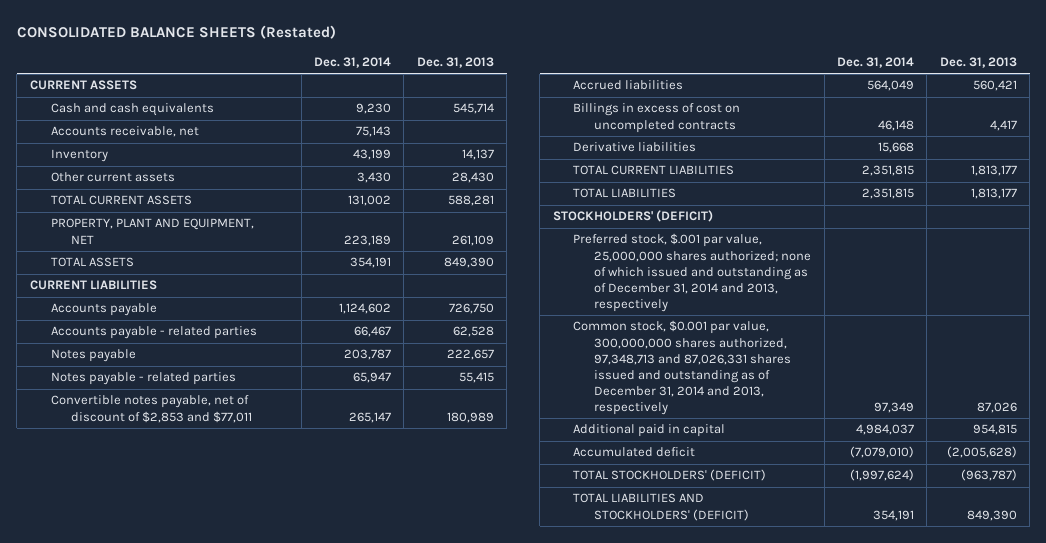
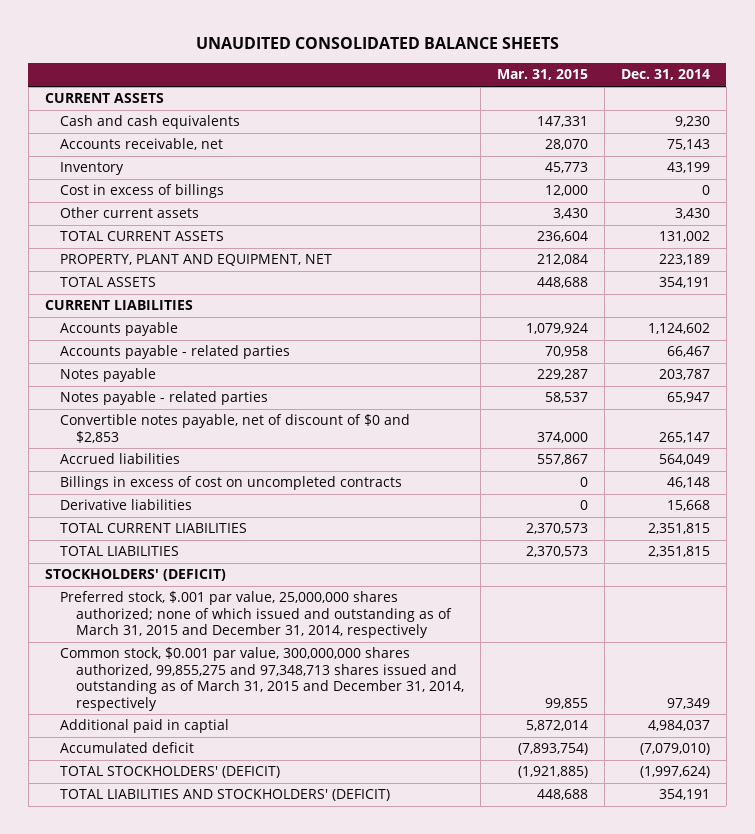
- CONSOLIDATED BALANCE SHEETS (Restated)
+ UNAUDITED CONSOLIDATED BALANCE SHEETS
- | Dec. 31, 2014 | Dec. 31, 2013
+ | Mar. 31, 2015 | Dec. 31, 2014
+ Cost in excess of billings | 12,000 | 0
- Convertible notes payable, net of discount of $2,853 and $77,011 | 265,147 | 180,989
+ Convertible notes payable, net of discount of $0 and $2,853 | 374,000 | 265,147
- Preferred stock, $.001 par value, 25,000,000 shares authorized; none of which issued and outstanding as of December 31, 2014 and 2013, respectively
- Common stock, $0.001 par value, 300,000,000 shares authorized, 97,348,713 and 87,026,331 shares issued and outstanding as of December 31, 2014 and 2013, respectively | 97,349 | 87,026
- Additional paid in capital | 4,984,037 | 954,815
+ Preferred stock, $.001 par value, 25,000,000 shares authorized; none of which issued and outstanding as of March 31, 2015 and December 31, 2014, respectively
+ Common stock, $0.001 par value, 300,000,000 shares authorized, 99,855,275 and 97,348,713 shares issued and outstanding as of March 31, 2015 and December 31, 2014, respectively | 99,855 | 97,349
+ Additional paid in captial | 5,872,014 | 4,984,037

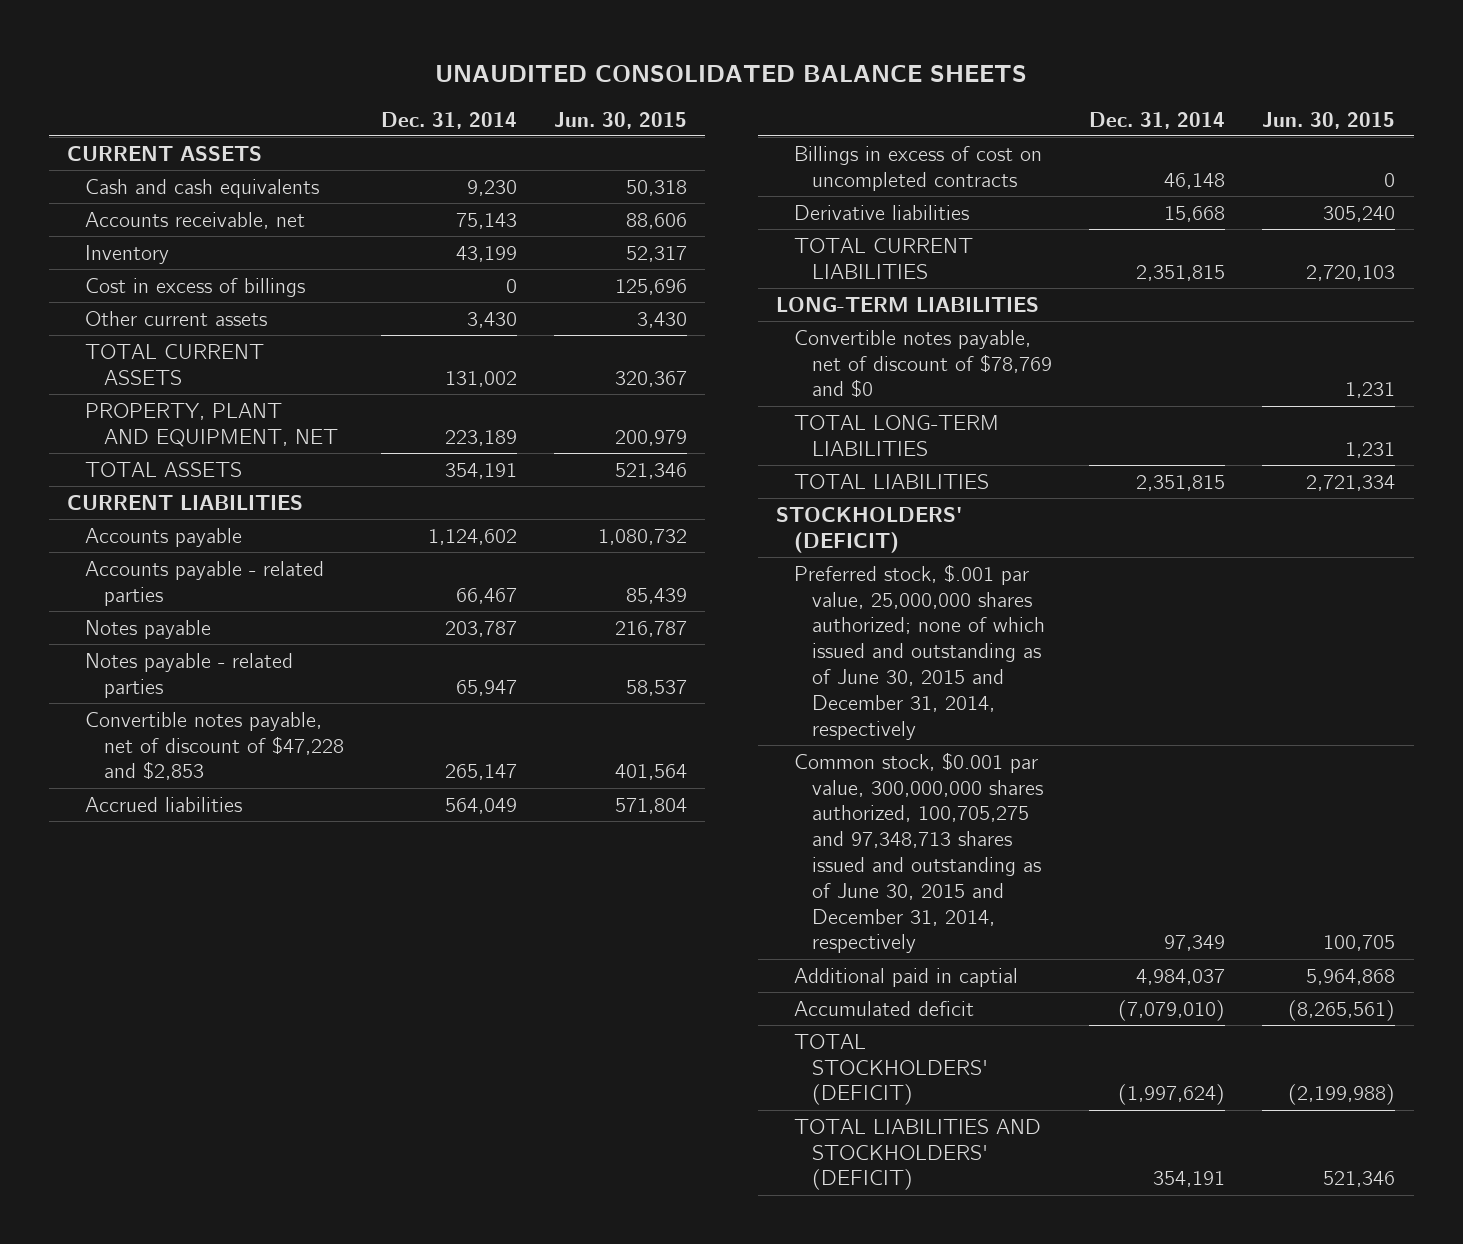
- | Mar. 31, 2015 | Dec. 31, 2014
+ | Dec. 31, 2014 | Jun. 30, 2015
- Convertible notes payable, net of discount of $0 and $2,853 | 374,000 | 265,147
+ Convertible notes payable, net of discount of $47,228 and $2,853 | 265,147 | 401,564
+ LONG-TERM LIABILITIES
+ Convertible notes payable, net of discount of $78,769 and $0 | | 1,231
+ TOTAL LONG-TERM LIABILITIES | | 1,231
- Preferred stock, $.001 par value, 25,000,000 shares authorized; none of which issued and outstanding as of March 31, 2015 and December 31, 2014, respectively
- Common stock, $0.001 par value, 300,000,000 shares authorized, 99,855,275 and 97,348,713 shares issued and outstanding as of March 31, 2015 and December 31, 2014, respectively | 99,855 | 97,349
+ Preferred stock, $.001 par value, 25,000,000 shares authorized; none of which issued and outstanding as of June 30, 2015 and December 31, 2014, respectively
+ Common stock, $0.001 par value, 300,000,000 shares authorized, 100,705,275 and 97,348,713 shares issued and outstanding as of June 30, 2015 and December 31, 2014, respectively | 97,349 | 100,705

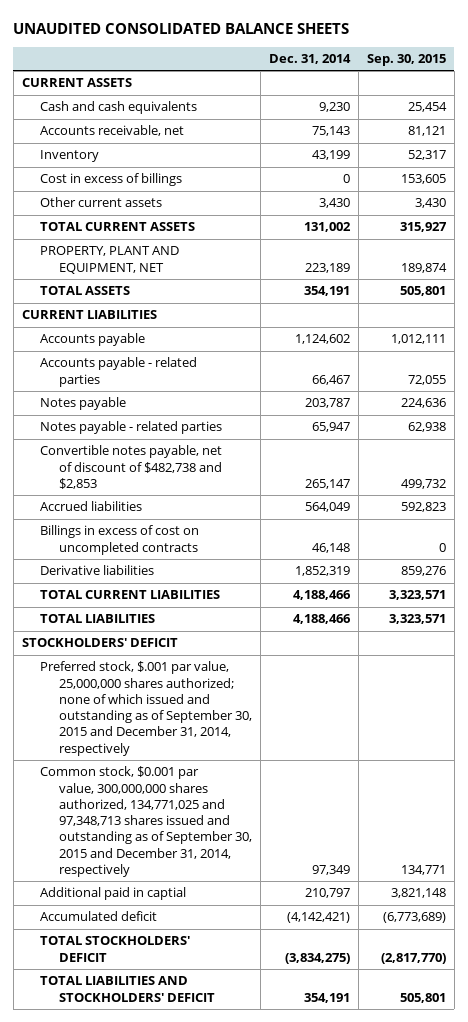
- | Dec. 31, 2014 | Jun. 30, 2015
+ | Dec. 31, 2014 | Sep. 30, 2015
- Convertible notes payable, net of discount of $47,228 and $2,853 | 265,147 | 401,564
+ Convertible notes payable, net of discount of $482,738 and $2,853 | 265,147 | 499,732
- Derivative liabilities | 15,668 | 305,240
- TOTAL CURRENT LIABILITIES | 2,351,815 | 2,720,103
- LONG-TERM LIABILITIES
- Convertible notes payable, net of discount of $78,769 and $0 | | 1,231
- TOTAL LONG-TERM LIABILITIES | | 1,231
- TOTAL LIABILITIES | 2,351,815 | 2,721,334
- STOCKHOLDERS' (DEFICIT)
- Preferred stock, $.001 par value, 25,000,000 shares authorized; none of which issued and outstanding as of June 30, 2015 and December 31, 2014, respectively
- Common stock, $0.001 par value, 300,000,000 shares authorized, 100,705,275 and 97,348,713 shares issued and outstanding as of June 30, 2015 and December 31, 2014, respectively | 97,349 | 100,705
- Additional paid in captial | 4,984,037 | 5,964,868
- Accumulated deficit | (7,079,010) | (8,265,561)
- TOTAL STOCKHOLDERS' (DEFICIT) | (1,997,624) | (2,199,988)
- TOTAL LIABILITIES AND STOCKHOLDERS' (DEFICIT) | 354,191 | 521,346
+ Derivative liabilities | 1,852,319 | 859,276
+ TOTAL CURRENT LIABILITIES | 4,188,466 | 3,323,571
+ TOTAL LIABILITIES | 4,188,466 | 3,323,571
+ STOCKHOLDERS' DEFICIT
+ Preferred stock, $.001 par value, 25,000,000 shares authorized; none of which issued and outstanding as of September 30, 2015 and December 31, 2014, respectively
+ Common stock, $0.001 par value, 300,000,000 shares authorized, 134,771,025 and 97,348,713 shares issued and outstanding as of September 30, 2015 and December 31, 2014, respectively | 97,349 | 134,771
+ Additional paid in captial | 210,797 | 3,821,148
+ Accumulated deficit | (4,142,421) | (6,773,689)
+ TOTAL STOCKHOLDERS' DEFICIT | (3,834,275) | (2,817,770)
+ TOTAL LIABILITIES AND STOCKHOLDERS' DEFICIT | 354,191 | 505,801

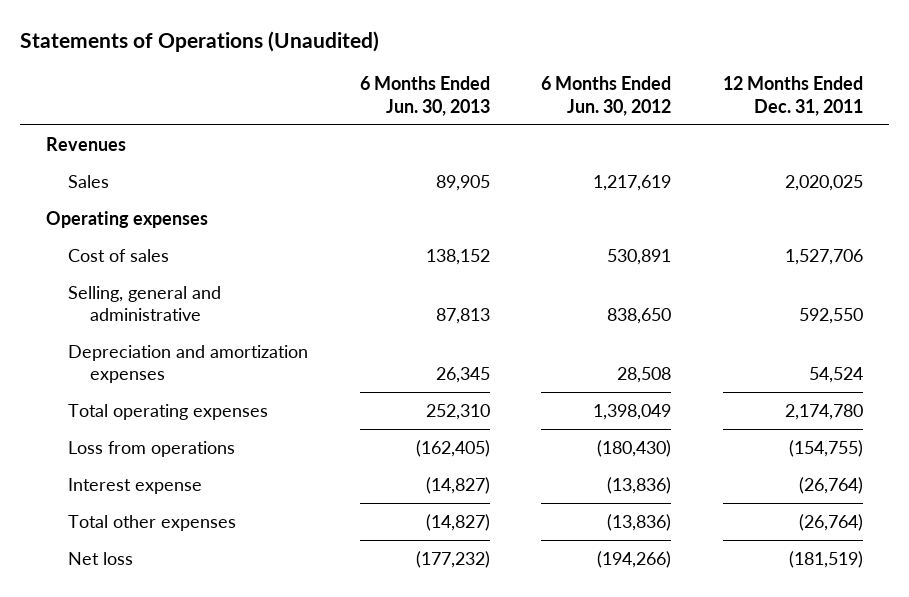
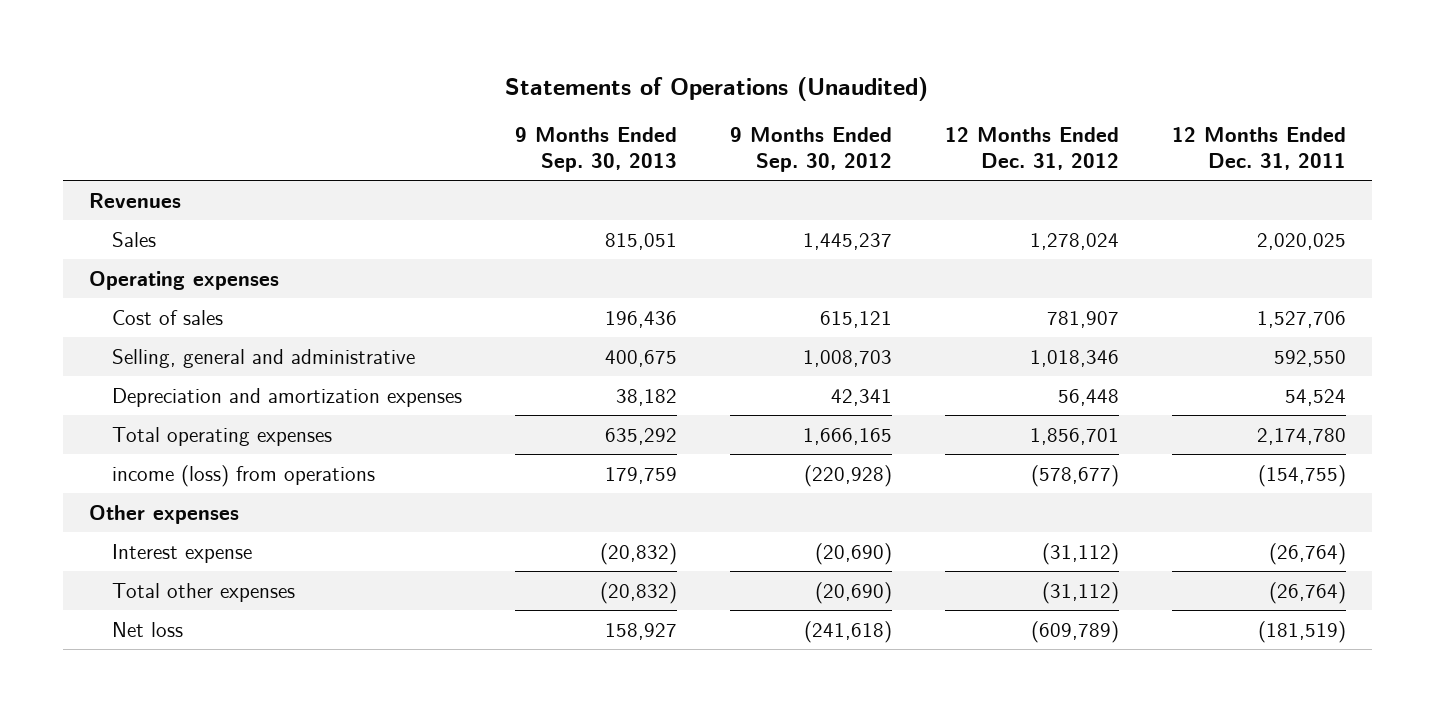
- | 6 Months Ended Jun. 30, 2013 | 6 Months Ended Jun. 30, 2012 | 12 Months Ended Dec. 31, 2011
+ | 9 Months Ended Sep. 30, 2013 | 9 Months Ended Sep. 30, 2012 | 12 Months Ended Dec. 31, 2012 | 12 Months Ended Dec. 31, 2011
- Loss from operations | (162,405) | (180,430) | (154,755)
+ income (loss) from operations | 179,759 | (220,928) | (578,677) | (154,755)
+ Other expenses

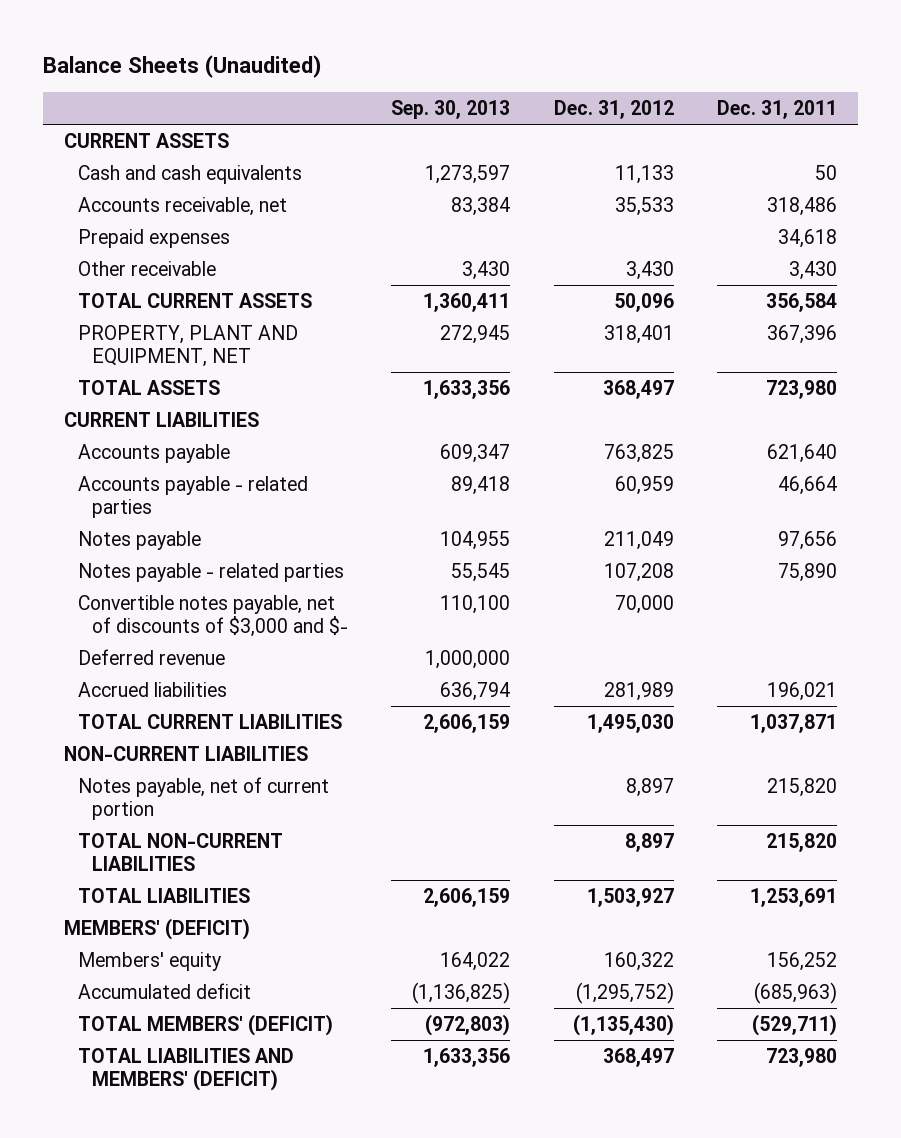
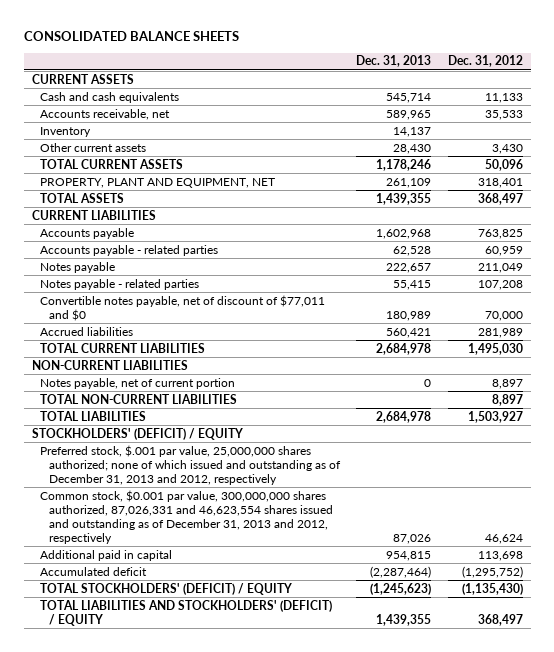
- Balance Sheets (Unaudited)
+ CONSOLIDATED BALANCE SHEETS
- | Sep. 30, 2013 | Dec. 31, 2012 | Dec. 31, 2011
+ | Dec. 31, 2013 | Dec. 31, 2012
- Prepaid expenses | | | 34,618
- Other receivable | 3,430 | 3,430 | 3,430
+ Inventory | 14,137 |
+ Other current assets | 28,430 | 3,430
- Convertible notes payable, net of discounts of $3,000 and $- | 110,100 | 70,000 |
- Deferred revenue | 1,000,000 | |
+ Convertible notes payable, net of discount of $77,011 and $0 | 180,989 | 70,000
- MEMBERS' (DEFICIT)
- Members' equity | 164,022 | 160,322 | 156,252
+ STOCKHOLDERS' (DEFICIT) / EQUITY
+ Preferred stock, $.001 par value, 25,000,000 shares authorized; none of which issued and outstanding as of December 31, 2013 and 2012, respectively
+ Common stock, $0.001 par value, 300,000,000 shares authorized, 87,026,331 and 46,623,554 shares issued and outstanding as of December 31, 2013 and 2012, respectively | 87,026 | 46,624
+ Additional paid in capital | 954,815 | 113,698
- TOTAL MEMBERS' (DEFICIT) | (972,803) | (1,135,430) | (529,711)
- TOTAL LIABILITIES AND MEMBERS' (DEFICIT) | 1,633,356 | 368,497 | 723,980
+ TOTAL STOCKHOLDERS' (DEFICIT) / EQUITY | (1,245,623) | (1,135,430)
+ TOTAL LIABILITIES AND STOCKHOLDERS' (DEFICIT) / EQUITY | 1,439,355 | 368,497

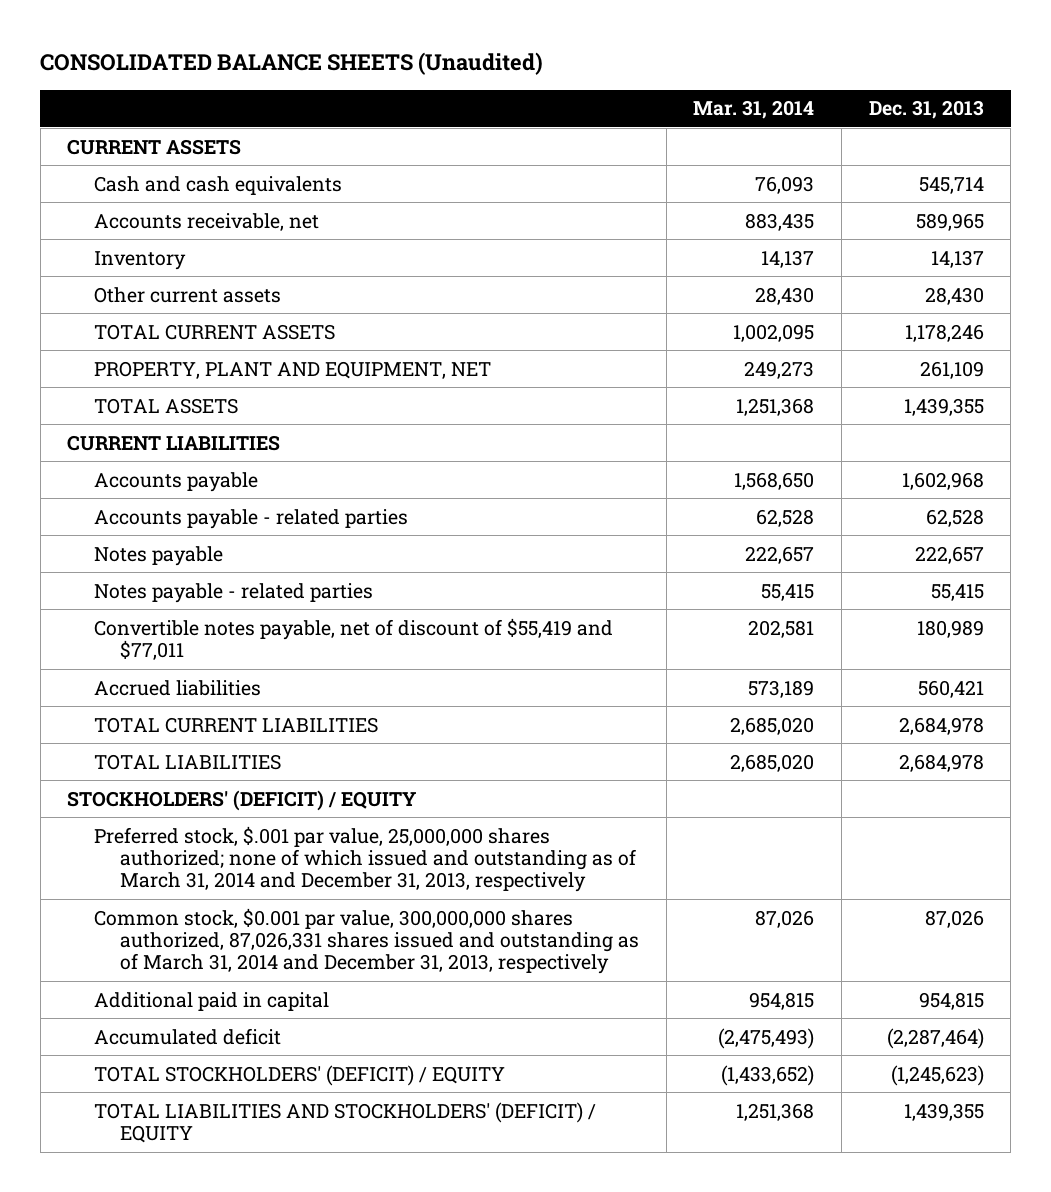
- CONSOLIDATED BALANCE SHEETS
+ CONSOLIDATED BALANCE SHEETS (Unaudited)
- | Dec. 31, 2013 | Dec. 31, 2012
+ | Mar. 31, 2014 | Dec. 31, 2013
- Convertible notes payable, net of discount of $77,011 and $0 | 180,989 | 70,000
+ Convertible notes payable, net of discount of $55,419 and $77,011 | 202,581 | 180,989
- NON-CURRENT LIABILITIES
- Notes payable, net of current portion | 0 | 8,897
- TOTAL NON-CURRENT LIABILITIES | | 8,897
- Preferred stock, $.001 par value, 25,000,000 shares authorized; none of which issued and outstanding as of December 31, 2013 and 2012, respectively
- Common stock, $0.001 par value, 300,000,000 shares authorized, 87,026,331 and 46,623,554 shares issued and outstanding as of December 31, 2013 and 2012, respectively | 87,026 | 46,624
+ Preferred stock, $.001 par value, 25,000,000 shares authorized; none of which issued and outstanding as of March 31, 2014 and December 31, 2013, respectively
+ Common stock, $0.001 par value, 300,000,000 shares authorized, 87,026,331 shares issued and outstanding as of March 31, 2014 and December 31, 2013, respectively | 87,026 | 87,026

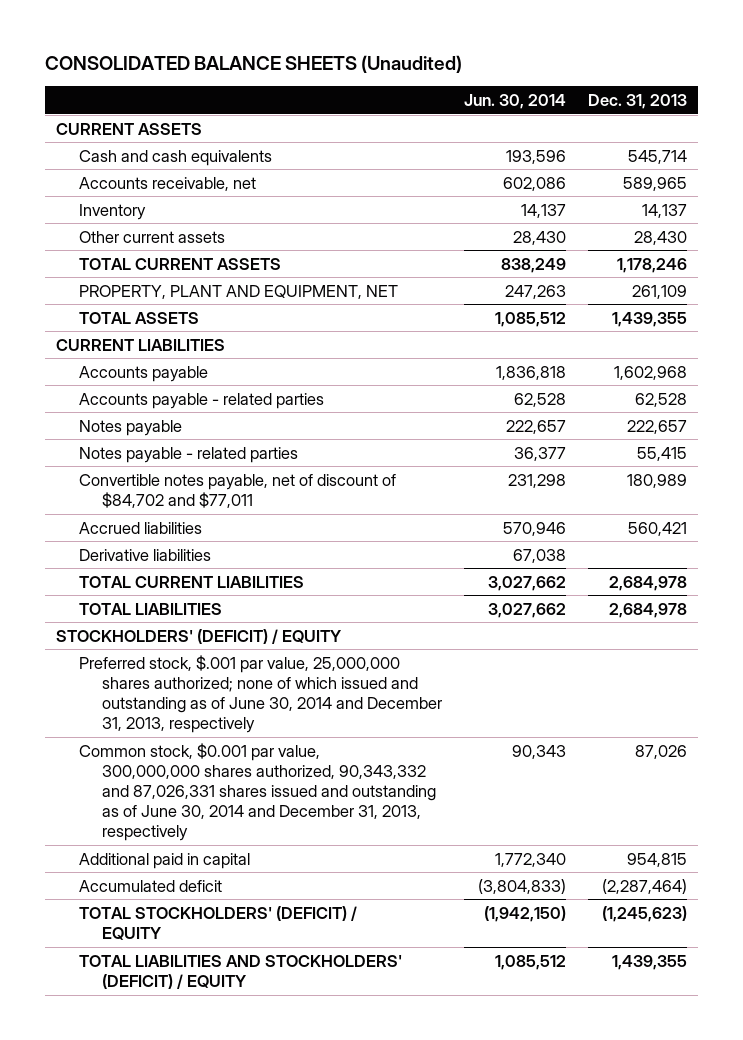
- | Mar. 31, 2014 | Dec. 31, 2013
+ | Jun. 30, 2014 | Dec. 31, 2013
- Convertible notes payable, net of discount of $55,419 and $77,011 | 202,581 | 180,989
+ Convertible notes payable, net of discount of $84,702 and $77,011 | 231,298 | 180,989
+ Derivative liabilities | 67,038 |
- Preferred stock, $.001 par value, 25,000,000 shares authorized; none of which issued and outstanding as of March 31, 2014 and December 31, 2013, respectively
- Common stock, $0.001 par value, 300,000,000 shares authorized, 87,026,331 shares issued and outstanding as of March 31, 2014 and December 31, 2013, respectively | 87,026 | 87,026
+ Preferred stock, $.001 par value, 25,000,000 shares authorized; none of which issued and outstanding as of June 30, 2014 and December 31, 2013, respectively
+ Common stock, $0.001 par value, 300,000,000 shares authorized, 90,343,332 and 87,026,331 shares issued and outstanding as of June 30, 2014 and December 31, 2013, respectively | 90,343 | 87,026

